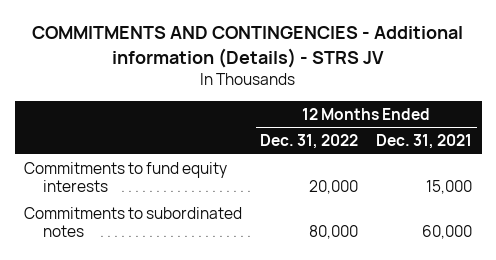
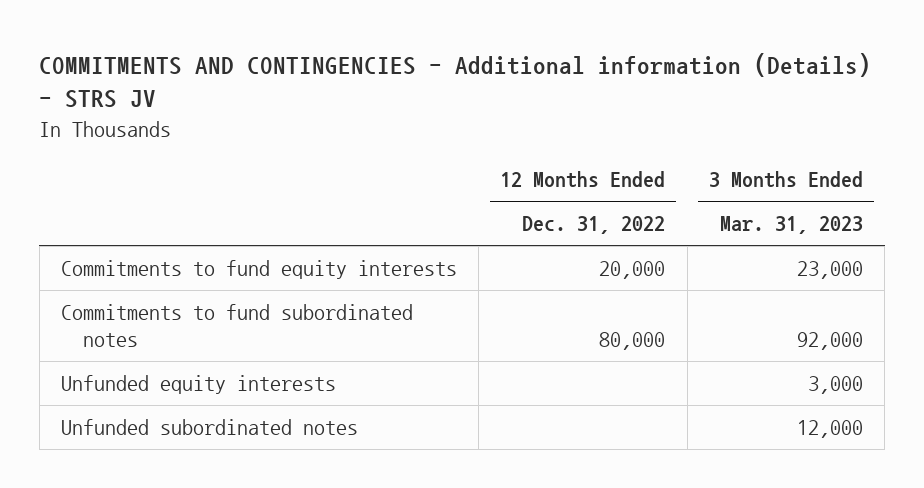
- | 12 Months Ended Dec. 31, 2022 | 12 Months Ended Dec. 31, 2021
+ | 12 Months Ended Dec. 31, 2022 | 3 Months Ended Mar. 31, 2023
- Commitments to subordinated notes | 80,000 | 60,000
+ Commitments to fund subordinated notes | 80,000 | 92,000
+ Unfunded equity interests | | 3,000
+ Unfunded subordinated notes | | 12,000

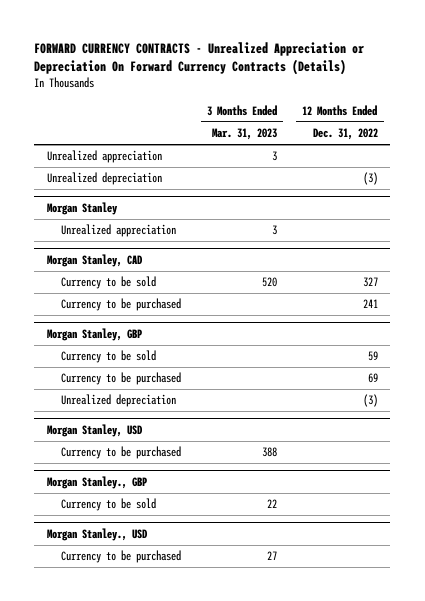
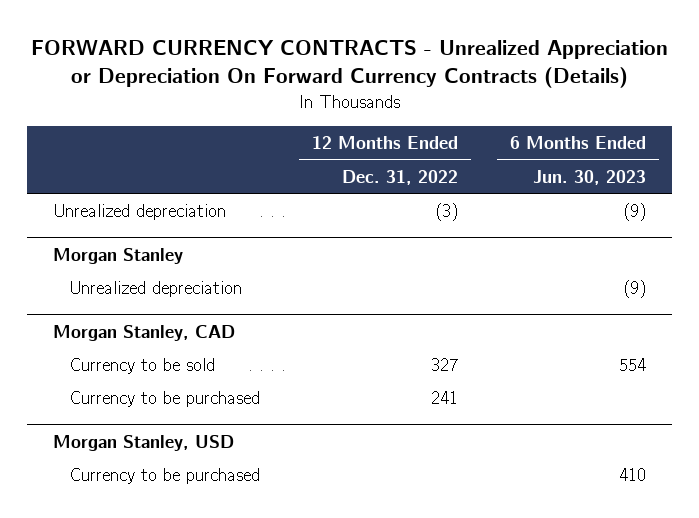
- | 3 Months Ended Mar. 31, 2023 | 12 Months Ended Dec. 31, 2022
+ | 12 Months Ended Dec. 31, 2022 | 6 Months Ended Jun. 30, 2023
- Unrealized appreciation | 3 |
@ Morgan Stanley
- Unrealized appreciation | 3 |
+ Unrealized depreciation | | (9)
- Morgan Stanley, GBP
- Currency to be sold | | 59
- Currency to be purchased | | 69
- Unrealized depreciation | | (3)
- Morgan Stanley., GBP
- Currency to be sold | 22 |
- Morgan Stanley., USD
- Currency to be purchased | 27 |

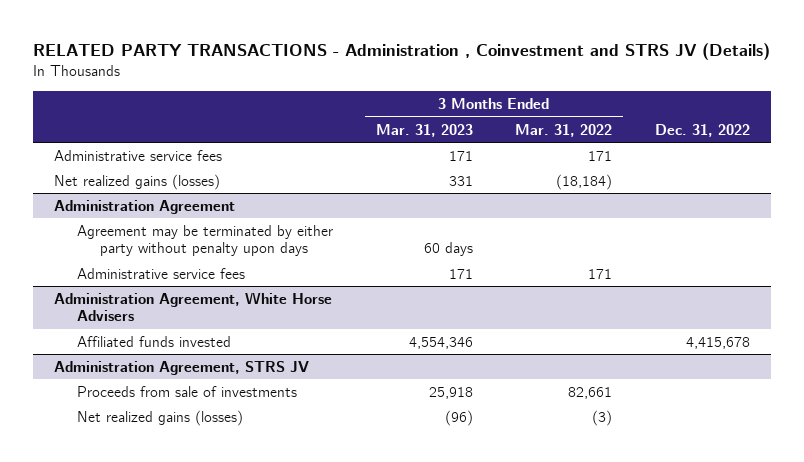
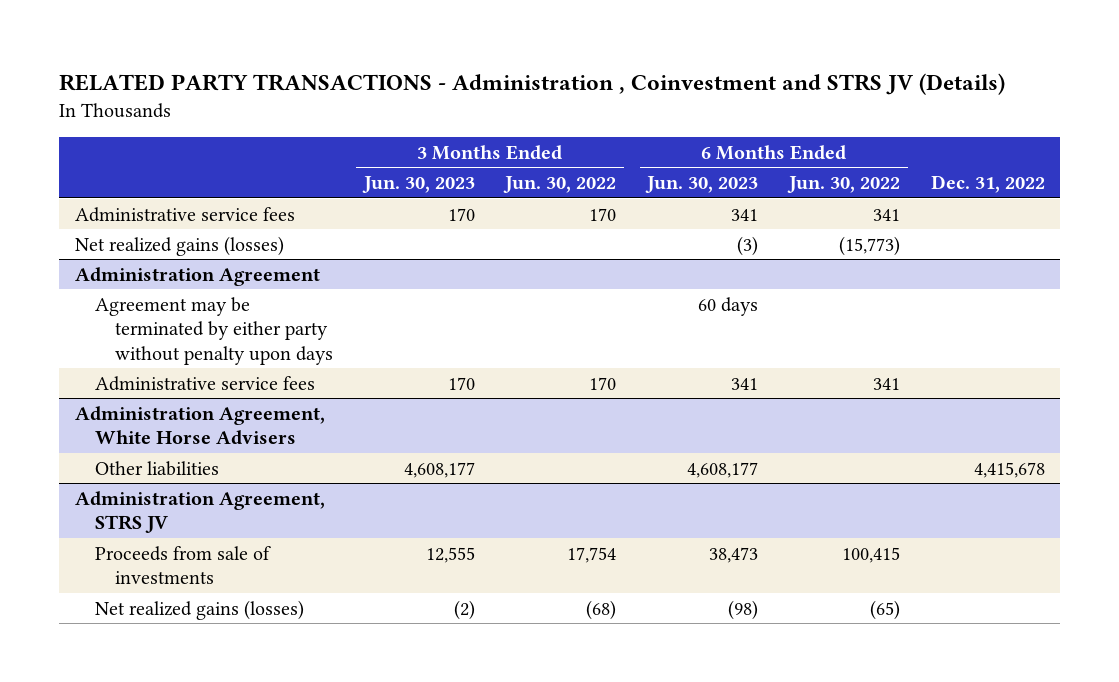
- | 3 Months Ended Mar. 31, 2023 | 3 Months Ended Mar. 31, 2022 | Dec. 31, 2022
+ | 3 Months Ended Jun. 30, 2023 | 3 Months Ended Jun. 30, 2022 | 6 Months Ended Jun. 30, 2023 | 6 Months Ended Jun. 30, 2022 | Dec. 31, 2022
@ Administration Agreement, White Horse Advisers
- Affiliated funds invested | 4,554,346 | | 4,415,678
+ Other liabilities | 4,608,177 | | 4,608,177 | | 4,415,678

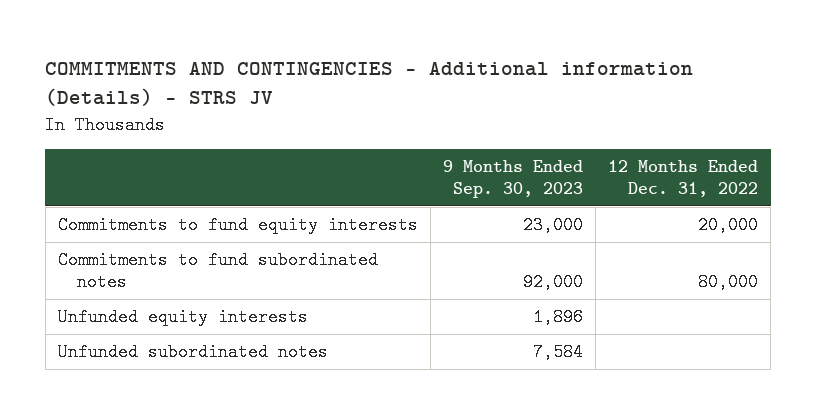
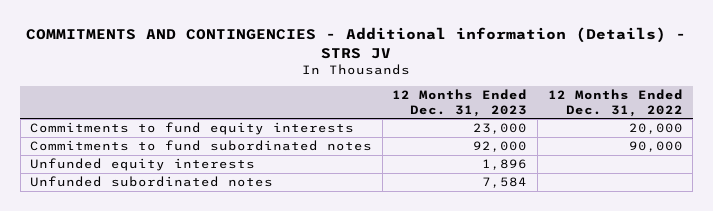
- | 9 Months Ended Sep. 30, 2023 | 12 Months Ended Dec. 31, 2022
+ | 12 Months Ended Dec. 31, 2023 | 12 Months Ended Dec. 31, 2022
- Commitments to fund subordinated notes | 92,000 | 80,000
+ Commitments to fund subordinated notes | 92,000 | 90,000

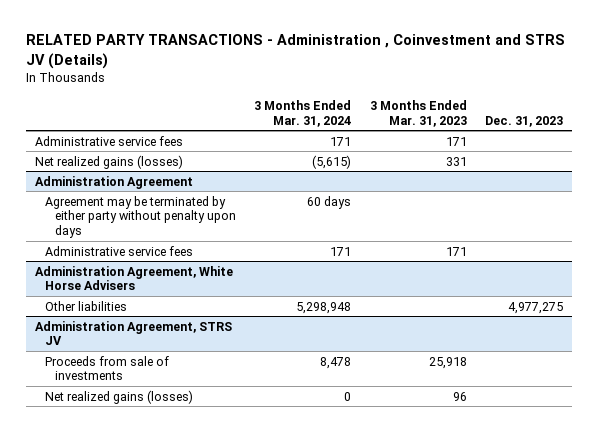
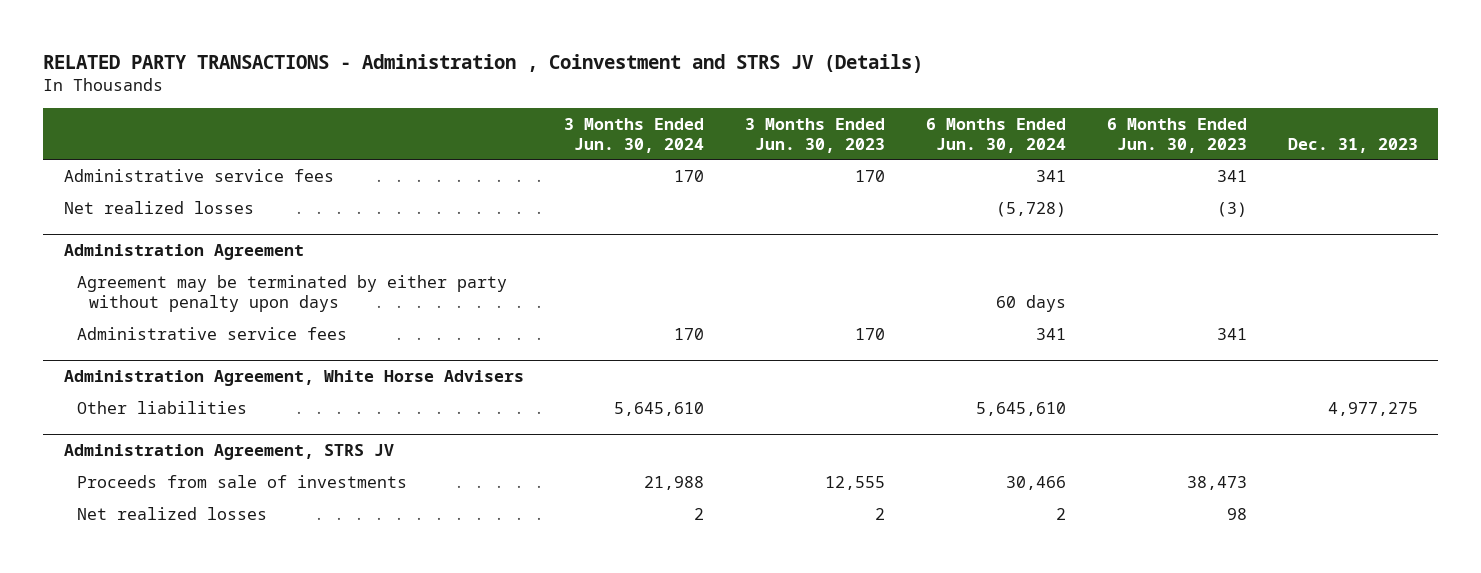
- | 3 Months Ended Mar. 31, 2024 | 3 Months Ended Mar. 31, 2023 | Dec. 31, 2023
+ | 3 Months Ended Jun. 30, 2024 | 3 Months Ended Jun. 30, 2023 | 6 Months Ended Jun. 30, 2024 | 6 Months Ended Jun. 30, 2023 | Dec. 31, 2023
- Net realized gains (losses) | (5,615) | 331 |
+ Net realized losses | | | (5,728) | (3) |
@ Administration Agreement, STRS JV
- Net realized gains (losses) | 0 | 96 |
+ Net realized losses | 2 | 2 | 2 | 98 |

